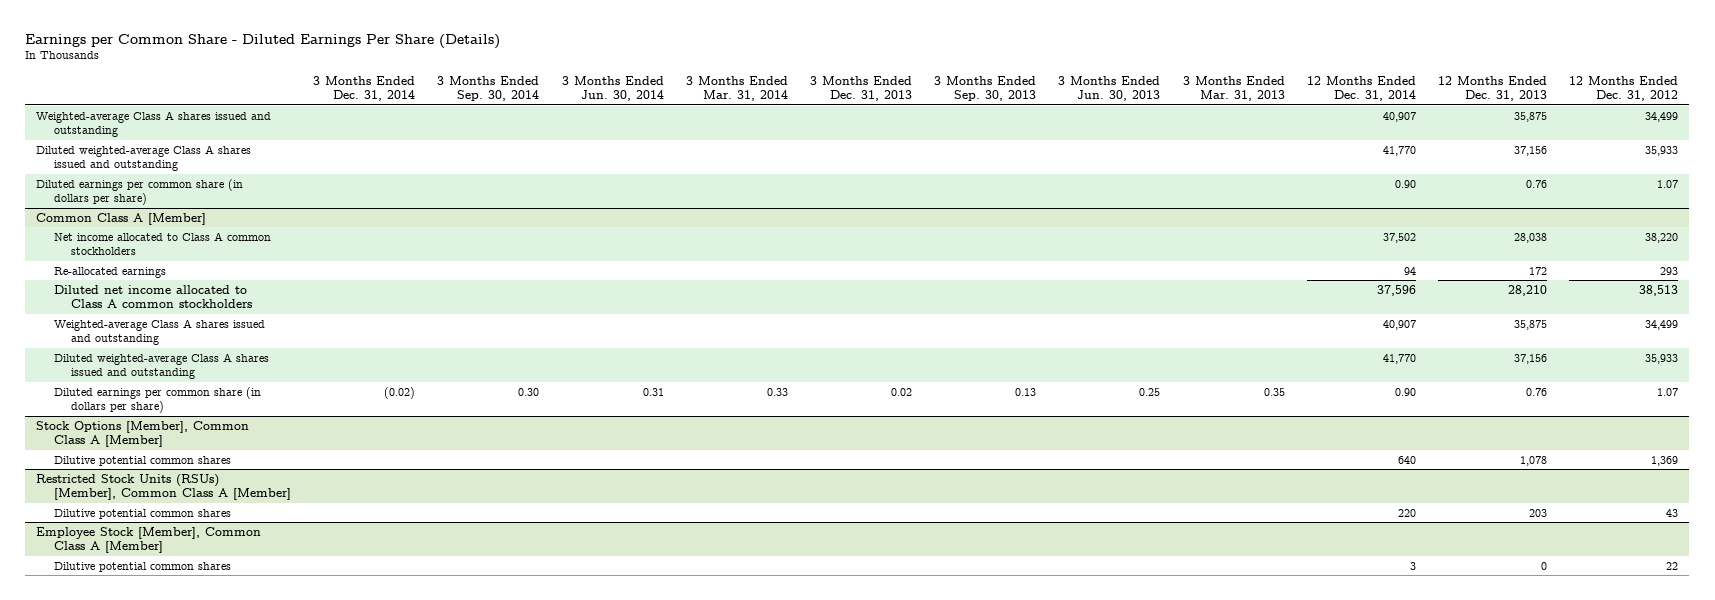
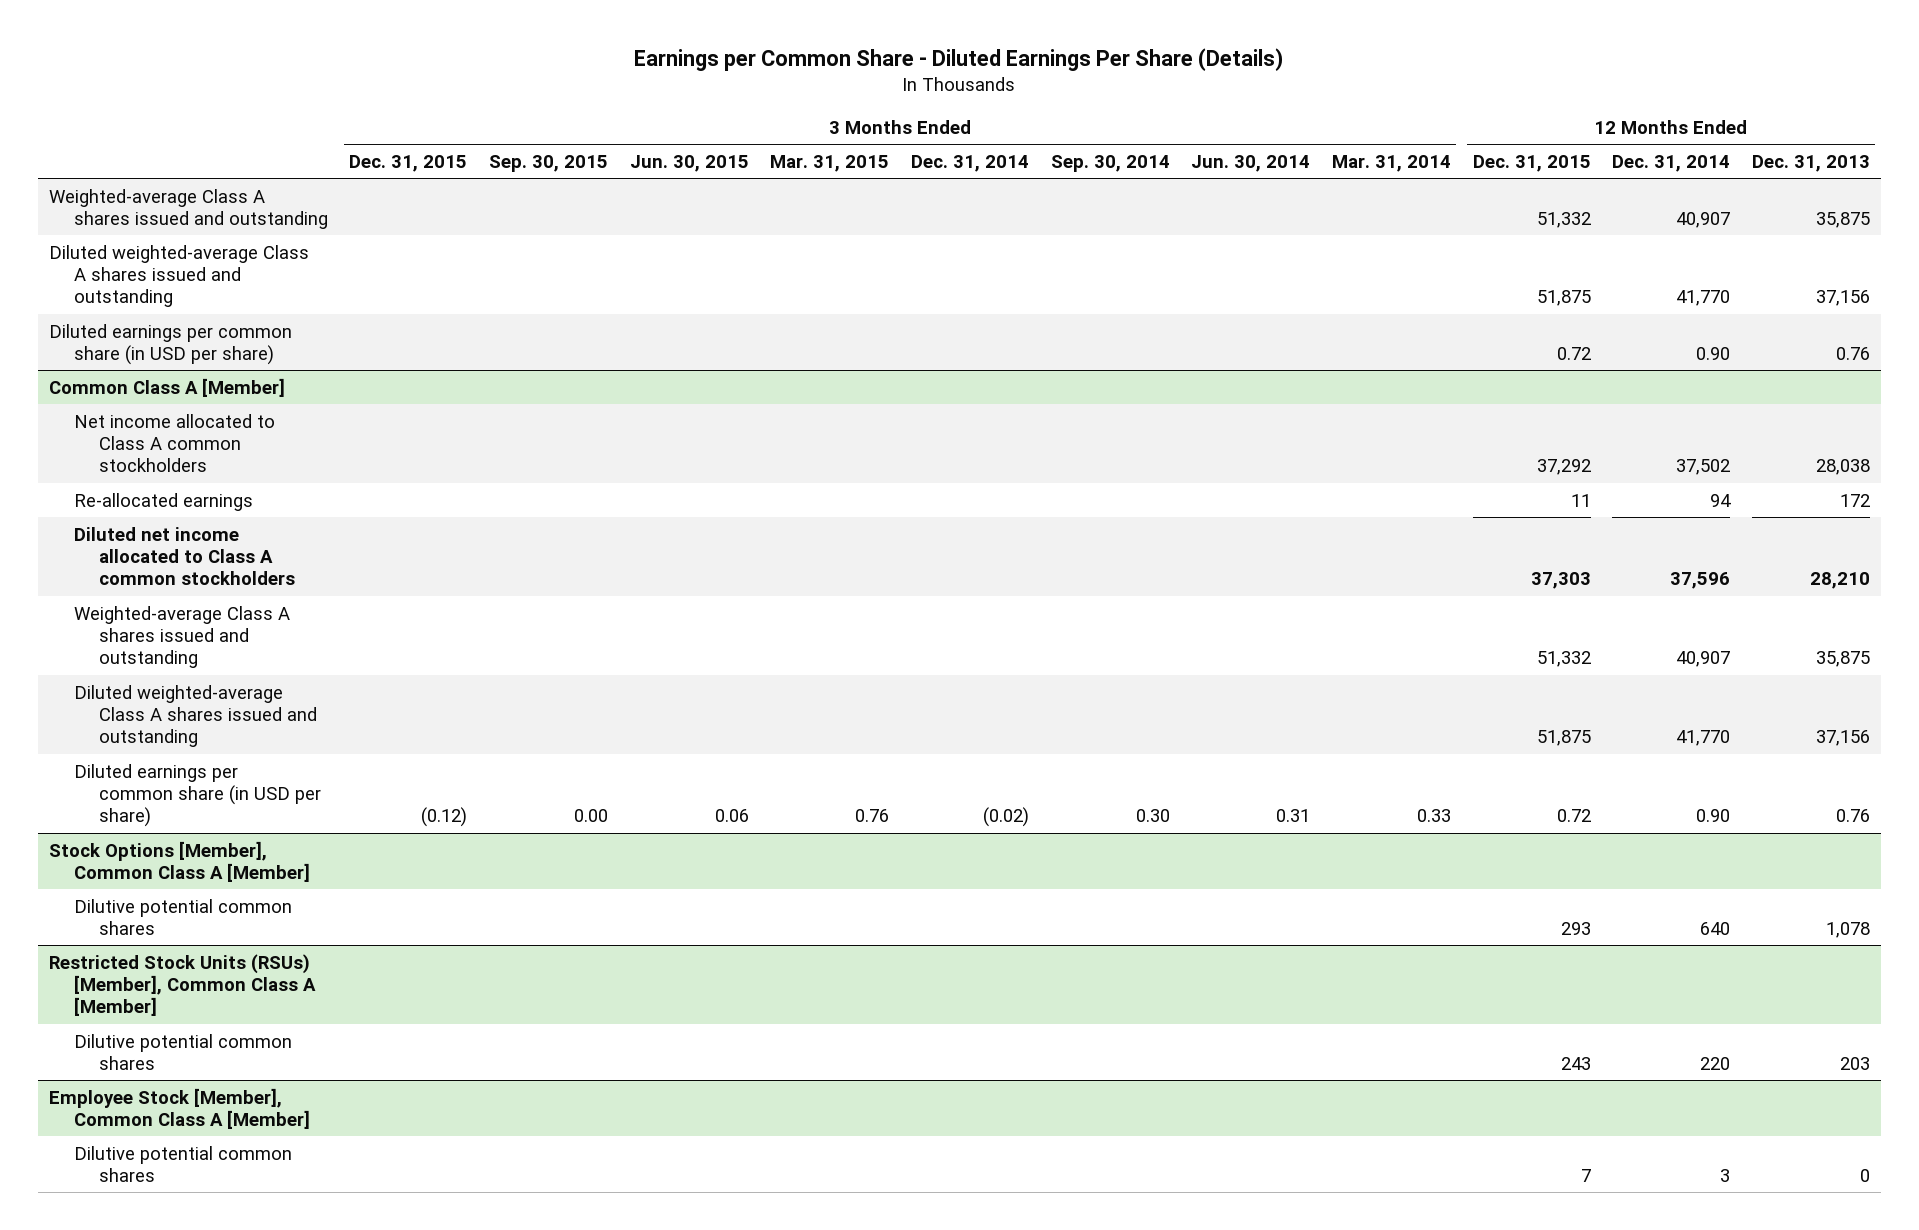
- | 3 Months Ended Dec. 31, 2014 | 3 Months Ended Sep. 30, 2014 | 3 Months Ended Jun. 30, 2014 | 3 Months Ended Mar. 31, 2014 | 3 Months Ended Dec. 31, 2013 | 3 Months Ended Sep. 30, 2013 | 3 Months Ended Jun. 30, 2013 | 3 Months Ended Mar. 31, 2013 | 12 Months Ended Dec. 31, 2014 | 12 Months Ended Dec. 31, 2013 | 12 Months Ended Dec. 31, 2012
+ | 3 Months Ended Dec. 31, 2015 | 3 Months Ended Sep. 30, 2015 | 3 Months Ended Jun. 30, 2015 | 3 Months Ended Mar. 31, 2015 | 3 Months Ended Dec. 31, 2014 | 3 Months Ended Sep. 30, 2014 | 3 Months Ended Jun. 30, 2014 | 3 Months Ended Mar. 31, 2014 | 12 Months Ended Dec. 31, 2015 | 12 Months Ended Dec. 31, 2014 | 12 Months Ended Dec. 31, 2013
- Diluted earnings per common share (in dollars per share) | | | | | | | | | 0.90 | 0.76 | 1.07
+ Diluted earnings per common share (in USD per share) | | | | | | | | | 0.72 | 0.90 | 0.76
@ Common Class A [Member]
- Diluted earnings per common share (in dollars per share) | (0.02) | 0.30 | 0.31 | 0.33 | 0.02 | 0.13 | 0.25 | 0.35 | 0.90 | 0.76 | 1.07
+ Diluted earnings per common share (in USD per share) | (0.12) | 0.00 | 0.06 | 0.76 | (0.02) | 0.30 | 0.31 | 0.33 | 0.72 | 0.90 | 0.76

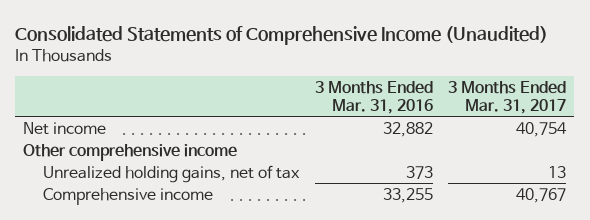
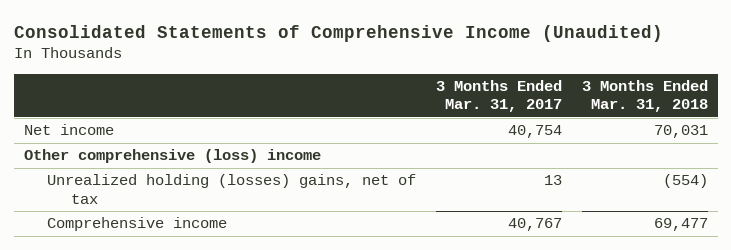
- | 3 Months Ended Mar. 31, 2016 | 3 Months Ended Mar. 31, 2017
+ | 3 Months Ended Mar. 31, 2017 | 3 Months Ended Mar. 31, 2018
- Other comprehensive income
- Unrealized holding gains, net of tax | 373 | 13
+ Other comprehensive (loss) income
+ Unrealized holding (losses) gains, net of tax | 13 | (554)

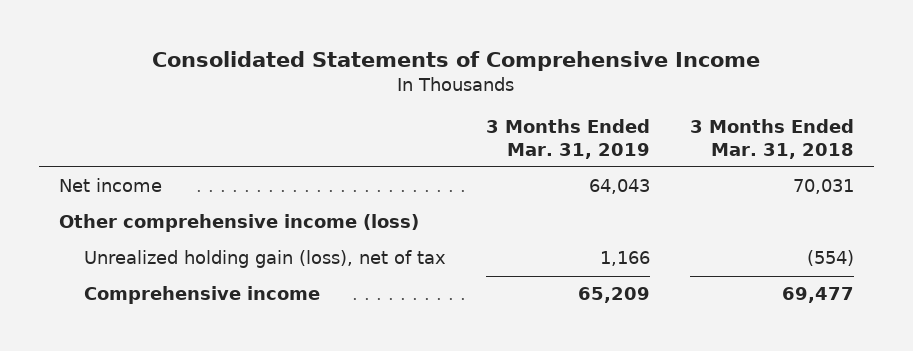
- Consolidated Statements of Comprehensive Income (Unaudited)
+ Consolidated Statements of Comprehensive Income
- | 3 Months Ended Mar. 31, 2017 | 3 Months Ended Mar. 31, 2018
+ | 3 Months Ended Mar. 31, 2019 | 3 Months Ended Mar. 31, 2018
- Other comprehensive (loss) income
- Unrealized holding (losses) gains, net of tax | 13 | (554)
+ Other comprehensive income (loss)
+ Unrealized holding gain (loss), net of tax | 1,166 | (554)

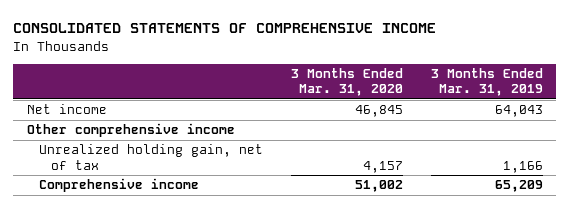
- Consolidated Statements of Comprehensive Income
+ CONSOLIDATED STATEMENTS OF COMPREHENSIVE INCOME
- | 3 Months Ended Mar. 31, 2019 | 3 Months Ended Mar. 31, 2018
+ | 3 Months Ended Mar. 31, 2020 | 3 Months Ended Mar. 31, 2019
- Other comprehensive income (loss)
- Unrealized holding gain (loss), net of tax | 1,166 | (554)
+ Other comprehensive income
+ Unrealized holding gain, net of tax | 4,157 | 1,166

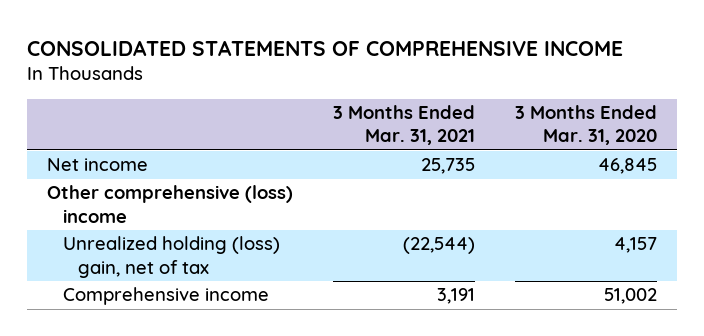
- | 3 Months Ended Mar. 31, 2020 | 3 Months Ended Mar. 31, 2019
+ | 3 Months Ended Mar. 31, 2021 | 3 Months Ended Mar. 31, 2020
- Other comprehensive income
- Unrealized holding gain, net of tax | 4,157 | 1,166
+ Other comprehensive (loss) income
+ Unrealized holding (loss) gain, net of tax | (22,544) | 4,157

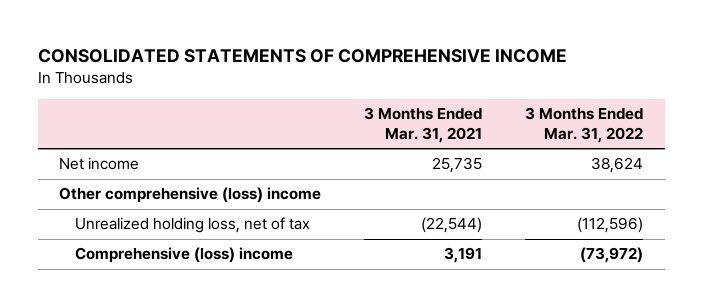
- | 3 Months Ended Mar. 31, 2021 | 3 Months Ended Mar. 31, 2020
+ | 3 Months Ended Mar. 31, 2021 | 3 Months Ended Mar. 31, 2022
- Unrealized holding (loss) gain, net of tax | (22,544) | 4,157
- Comprehensive income | 3,191 | 51,002
+ Unrealized holding loss, net of tax | (22,544) | (112,596)
+ Comprehensive (loss) income | 3,191 | (73,972)

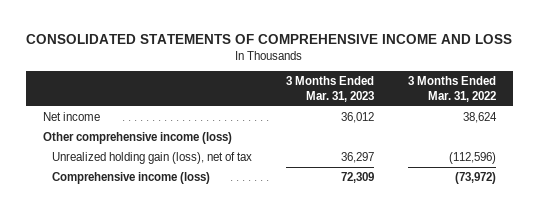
- CONSOLIDATED STATEMENTS OF COMPREHENSIVE INCOME
+ CONSOLIDATED STATEMENTS OF COMPREHENSIVE INCOME AND LOSS
- | 3 Months Ended Mar. 31, 2021 | 3 Months Ended Mar. 31, 2022
+ | 3 Months Ended Mar. 31, 2023 | 3 Months Ended Mar. 31, 2022
- Other comprehensive (loss) income
- Unrealized holding loss, net of tax | (22,544) | (112,596)
- Comprehensive (loss) income | 3,191 | (73,972)
+ Other comprehensive income (loss)
+ Unrealized holding gain (loss), net of tax | 36,297 | (112,596)
+ Comprehensive income (loss) | 72,309 | (73,972)

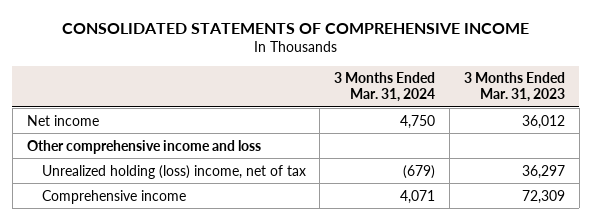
- CONSOLIDATED STATEMENTS OF COMPREHENSIVE INCOME AND LOSS
+ CONSOLIDATED STATEMENTS OF COMPREHENSIVE INCOME
- | 3 Months Ended Mar. 31, 2023 | 3 Months Ended Mar. 31, 2022
+ | 3 Months Ended Mar. 31, 2024 | 3 Months Ended Mar. 31, 2023
- Other comprehensive income (loss)
- Unrealized holding gain (loss), net of tax | 36,297 | (112,596)
- Comprehensive income (loss) | 72,309 | (73,972)
+ Other comprehensive income and loss
+ Unrealized holding (loss) income, net of tax | (679) | 36,297
+ Comprehensive income | 4,071 | 72,309

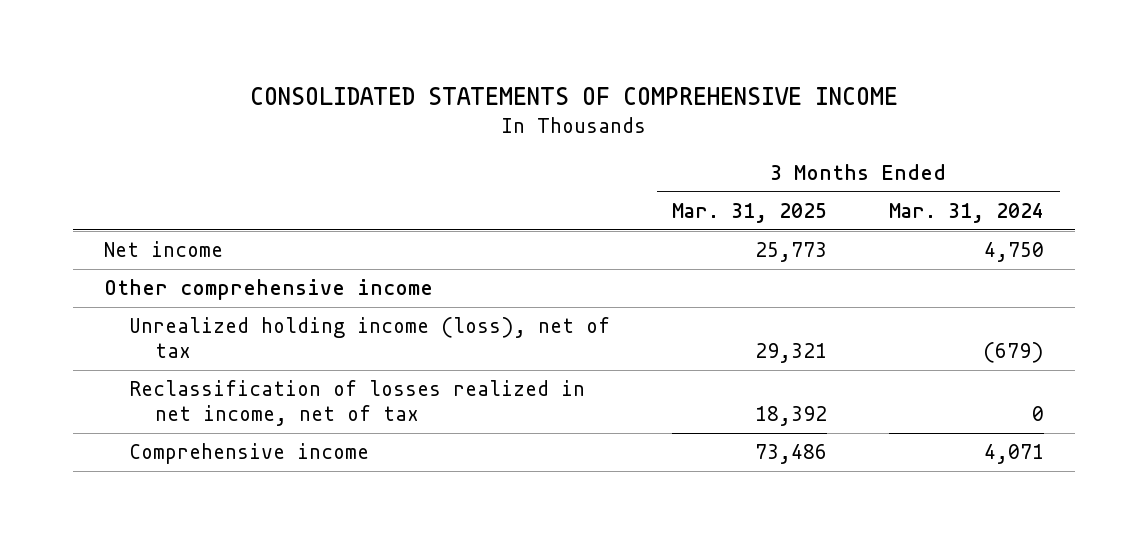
- | 3 Months Ended Mar. 31, 2024 | 3 Months Ended Mar. 31, 2023
+ | 3 Months Ended Mar. 31, 2025 | 3 Months Ended Mar. 31, 2024
- Other comprehensive income and loss
- Unrealized holding (loss) income, net of tax | (679) | 36,297
+ Other comprehensive income
+ Unrealized holding income (loss), net of tax | 29,321 | (679)
+ Reclassification of losses realized in net income, net of tax | 18,392 | 0

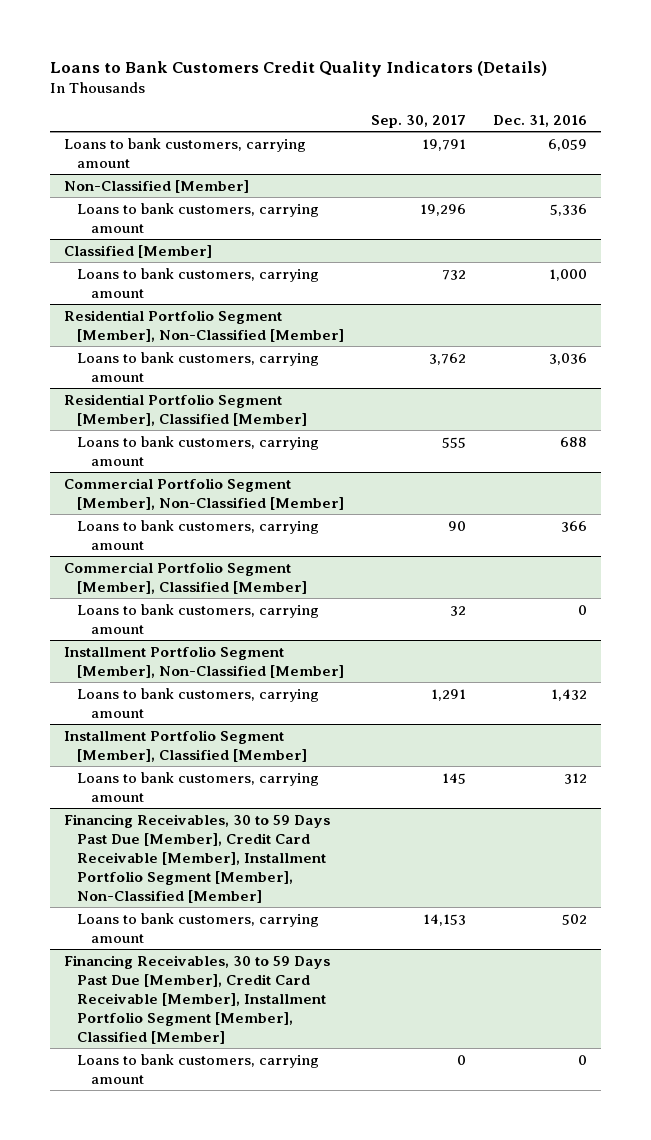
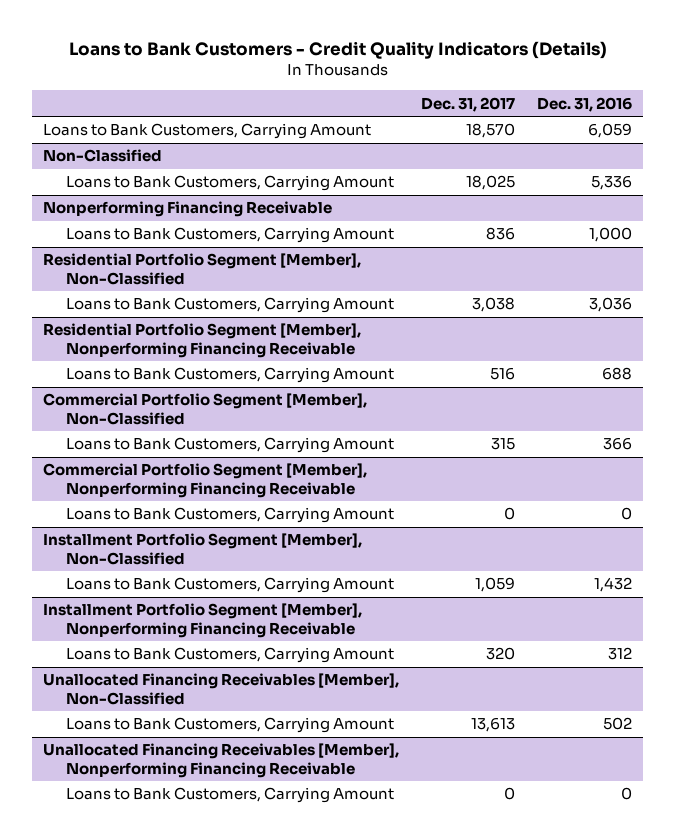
- Loans to Bank Customers Credit Quality Indicators (Details)
+ Loans to Bank Customers - Credit Quality Indicators (Details)
- | Sep. 30, 2017 | Dec. 31, 2016
+ | Dec. 31, 2017 | Dec. 31, 2016
- Loans to bank customers, carrying amount | 19,791 | 6,059
- Non-Classified [Member]
- Loans to bank customers, carrying amount | 19,296 | 5,336
- Classified [Member]
- Loans to bank customers, carrying amount | 732 | 1,000
- Residential Portfolio Segment [Member], Non-Classified [Member]
- Loans to bank customers, carrying amount | 3,762 | 3,036
- Residential Portfolio Segment [Member], Classified [Member]
- Loans to bank customers, carrying amount | 555 | 688
- Commercial Portfolio Segment [Member], Non-Classified [Member]
- Loans to bank customers, carrying amount | 90 | 366
- Commercial Portfolio Segment [Member], Classified [Member]
- Loans to bank customers, carrying amount | 32 | 0
- Installment Portfolio Segment [Member], Non-Classified [Member]
- Loans to bank customers, carrying amount | 1,291 | 1,432
- Installment Portfolio Segment [Member], Classified [Member]
- Loans to bank customers, carrying amount | 145 | 312
- Financing Receivables, 30 to 59 Days Past Due [Member], Credit Card Receivable [Member], Installment Portfolio Segment [Member], Non-Classified [Member]
- Loans to bank customers, carrying amount | 14,153 | 502
- Financing Receivables, 30 to 59 Days Past Due [Member], Credit Card Receivable [Member], Installment Portfolio Segment [Member], Classified [Member]
- Loans to bank customers, carrying amount | 0 | 0
+ Loans to Bank Customers, Carrying Amount | 18,570 | 6,059
+ Non-Classified
+ Loans to Bank Customers, Carrying Amount | 18,025 | 5,336
+ Nonperforming Financing Receivable
+ Loans to Bank Customers, Carrying Amount | 836 | 1,000
+ Residential Portfolio Segment [Member], Non-Classified
+ Loans to Bank Customers, Carrying Amount | 3,038 | 3,036
+ Residential Portfolio Segment [Member], Nonperforming Financing Receivable
+ Loans to Bank Customers, Carrying Amount | 516 | 688
+ Commercial Portfolio Segment [Member], Non-Classified
+ Loans to Bank Customers, Carrying Amount | 315 | 366
+ Commercial Portfolio Segment [Member], Nonperforming Financing Receivable
+ Loans to Bank Customers, Carrying Amount | 0 | 0
+ Installment Portfolio Segment [Member], Non-Classified
+ Loans to Bank Customers, Carrying Amount | 1,059 | 1,432
+ Installment Portfolio Segment [Member], Nonperforming Financing Receivable
+ Loans to Bank Customers, Carrying Amount | 320 | 312
+ Unallocated Financing Receivables [Member], Non-Classified
+ Loans to Bank Customers, Carrying Amount | 13,613 | 502
+ Unallocated Financing Receivables [Member], Nonperforming Financing Receivable
+ Loans to Bank Customers, Carrying Amount | 0 | 0

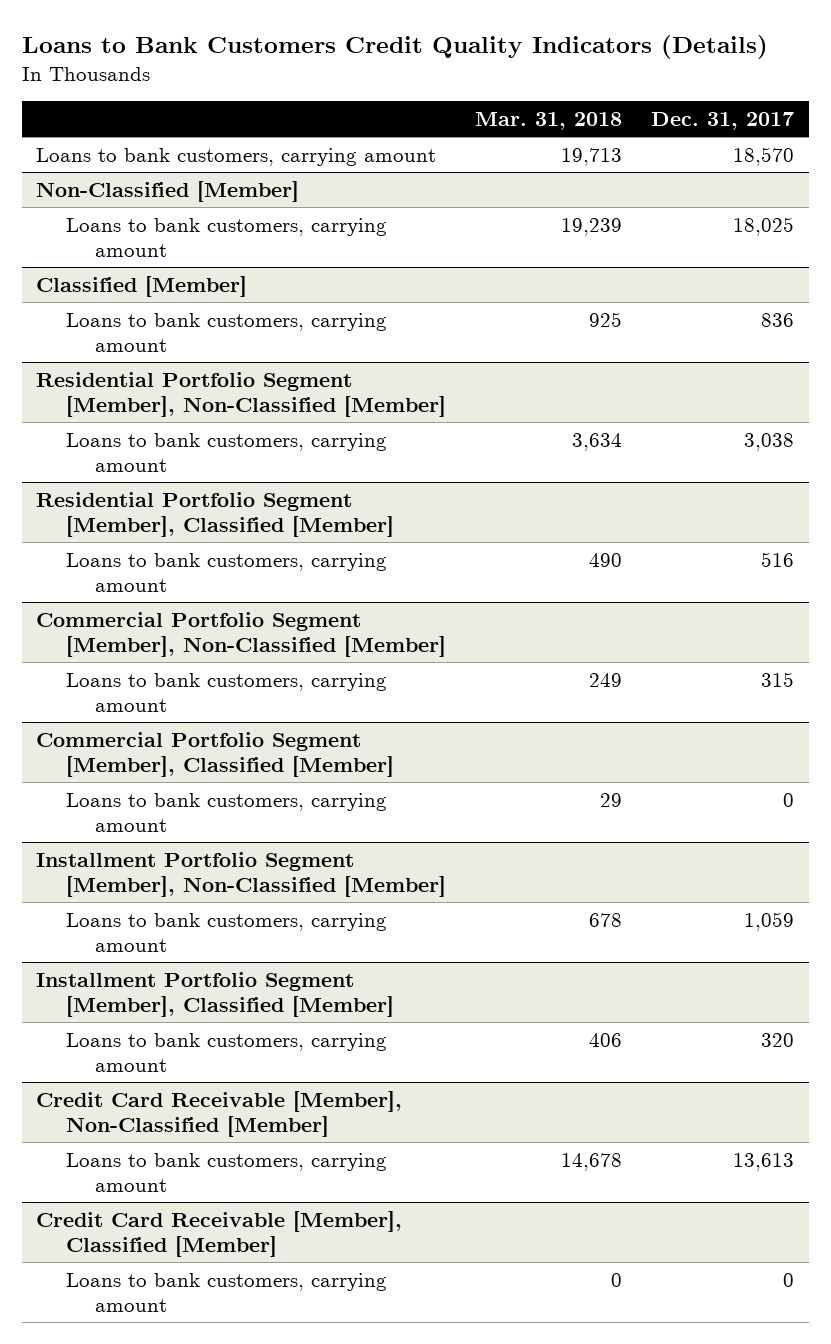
- Loans to Bank Customers - Credit Quality Indicators (Details)
+ Loans to Bank Customers Credit Quality Indicators (Details)
- | Dec. 31, 2017 | Dec. 31, 2016
+ | Mar. 31, 2018 | Dec. 31, 2017
- Loans to Bank Customers, Carrying Amount | 18,570 | 6,059
- Non-Classified
- Loans to Bank Customers, Carrying Amount | 18,025 | 5,336
- Nonperforming Financing Receivable
- Loans to Bank Customers, Carrying Amount | 836 | 1,000
- Residential Portfolio Segment [Member], Non-Classified
- Loans to Bank Customers, Carrying Amount | 3,038 | 3,036
- Residential Portfolio Segment [Member], Nonperforming Financing Receivable
- Loans to Bank Customers, Carrying Amount | 516 | 688
- Commercial Portfolio Segment [Member], Non-Classified
- Loans to Bank Customers, Carrying Amount | 315 | 366
- Commercial Portfolio Segment [Member], Nonperforming Financing Receivable
- Loans to Bank Customers, Carrying Amount | 0 | 0
- Installment Portfolio Segment [Member], Non-Classified
- Loans to Bank Customers, Carrying Amount | 1,059 | 1,432
- Installment Portfolio Segment [Member], Nonperforming Financing Receivable
- Loans to Bank Customers, Carrying Amount | 320 | 312
- Unallocated Financing Receivables [Member], Non-Classified
- Loans to Bank Customers, Carrying Amount | 13,613 | 502
- Unallocated Financing Receivables [Member], Nonperforming Financing Receivable
- Loans to Bank Customers, Carrying Amount | 0 | 0
+ Loans to bank customers, carrying amount | 19,713 | 18,570
+ Non-Classified [Member]
+ Loans to bank customers, carrying amount | 19,239 | 18,025
+ Classified [Member]
+ Loans to bank customers, carrying amount | 925 | 836
+ Residential Portfolio Segment [Member], Non-Classified [Member]
+ Loans to bank customers, carrying amount | 3,634 | 3,038
+ Residential Portfolio Segment [Member], Classified [Member]
+ Loans to bank customers, carrying amount | 490 | 516
+ Commercial Portfolio Segment [Member], Non-Classified [Member]
+ Loans to bank customers, carrying amount | 249 | 315
+ Commercial Portfolio Segment [Member], Classified [Member]
+ Loans to bank customers, carrying amount | 29 | 0
+ Installment Portfolio Segment [Member], Non-Classified [Member]
+ Loans to bank customers, carrying amount | 678 | 1,059
+ Installment Portfolio Segment [Member], Classified [Member]
+ Loans to bank customers, carrying amount | 406 | 320
+ Credit Card Receivable [Member], Non-Classified [Member]
+ Loans to bank customers, carrying amount | 14,678 | 13,613
+ Credit Card Receivable [Member], Classified [Member]
+ Loans to bank customers, carrying amount | 0 | 0

